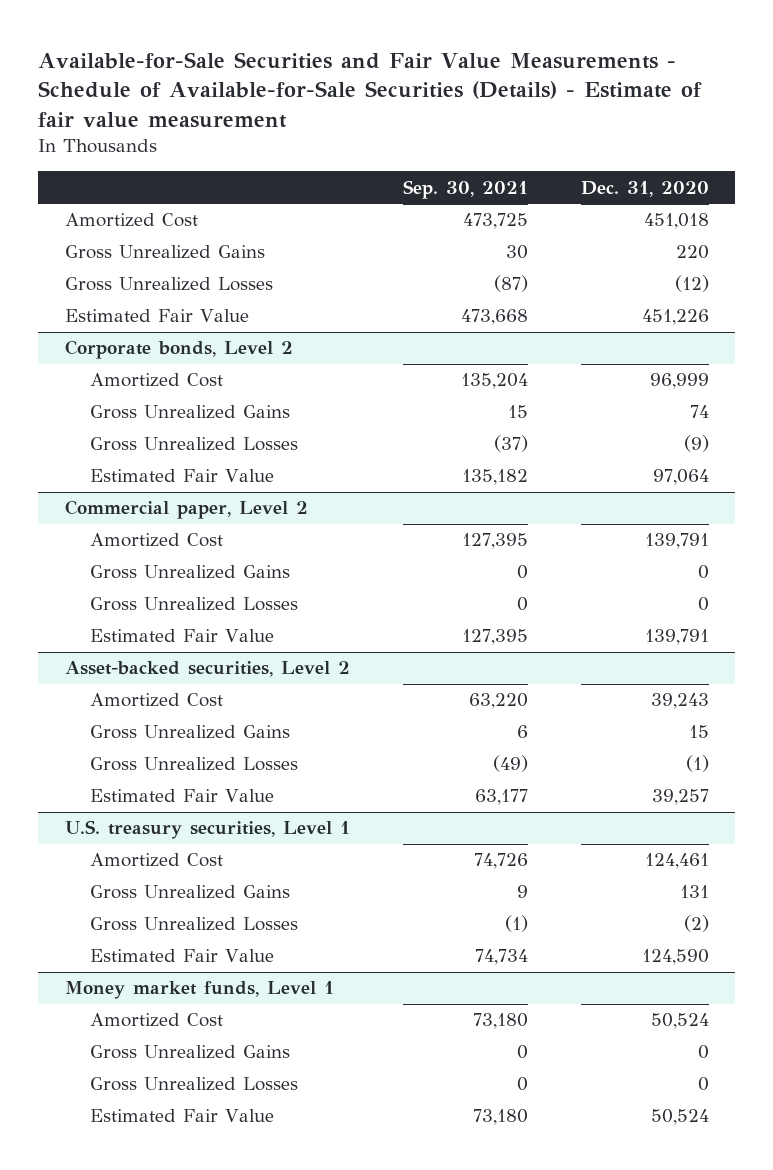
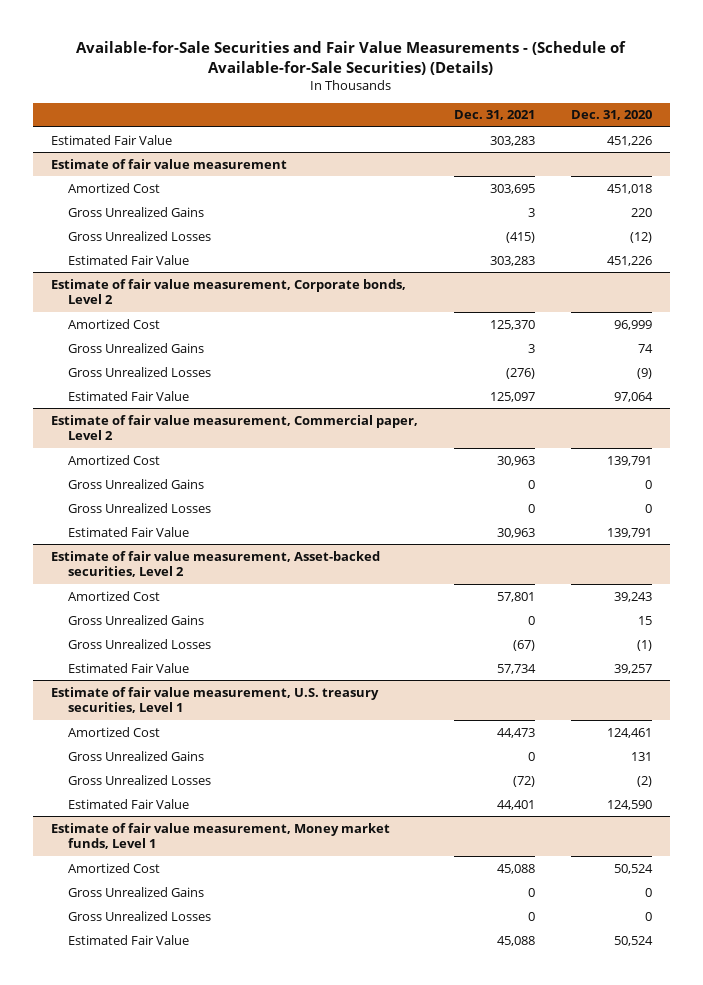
- Available-for-Sale Securities and Fair Value Measurements - Schedule of Available-for-Sale Securities (Details) - Estimate of fair value measurement
+ Available-for-Sale Securities and Fair Value Measurements - (Schedule of Available-for-Sale Securities) (Details)
- | Sep. 30, 2021 | Dec. 31, 2020
+ | Dec. 31, 2021 | Dec. 31, 2020
+ Estimated Fair Value | 303,283 | 451,226
+ Estimate of fair value measurement
- Corporate bonds, Level 2
+ Estimate of fair value measurement, Corporate bonds, Level 2
- Commercial paper, Level 2
+ Estimate of fair value measurement, Commercial paper, Level 2
- Asset-backed securities, Level 2
+ Estimate of fair value measurement, Asset-backed securities, Level 2
- U.S. treasury securities, Level 1
+ Estimate of fair value measurement, U.S. treasury securities, Level 1
- Money market funds, Level 1
+ Estimate of fair value measurement, Money market funds, Level 1

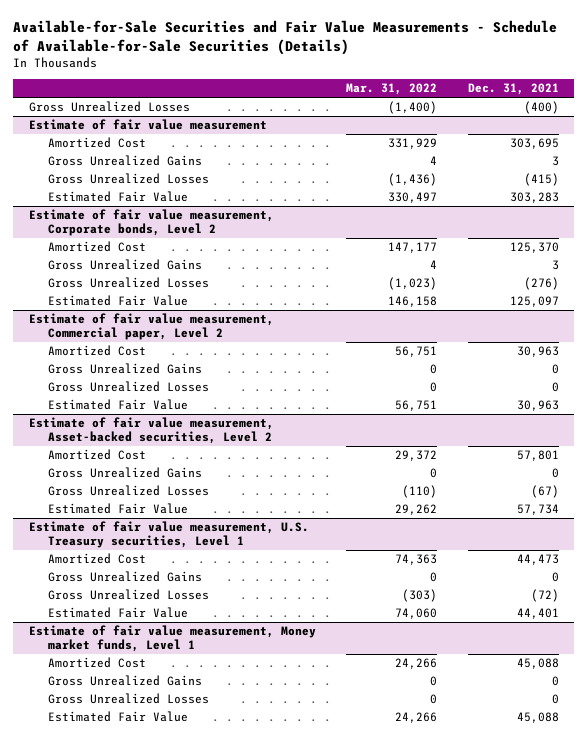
- Available-for-Sale Securities and Fair Value Measurements - (Schedule of Available-for-Sale Securities) (Details)
+ Available-for-Sale Securities and Fair Value Measurements - Schedule of Available-for-Sale Securities (Details)
- | Dec. 31, 2021 | Dec. 31, 2020
+ | Mar. 31, 2022 | Dec. 31, 2021
- Estimated Fair Value | 303,283 | 451,226
+ Gross Unrealized Losses | (1,400) | (400)
- Estimate of fair value measurement, U.S. treasury securities, Level 1
+ Estimate of fair value measurement, U.S. Treasury securities, Level 1

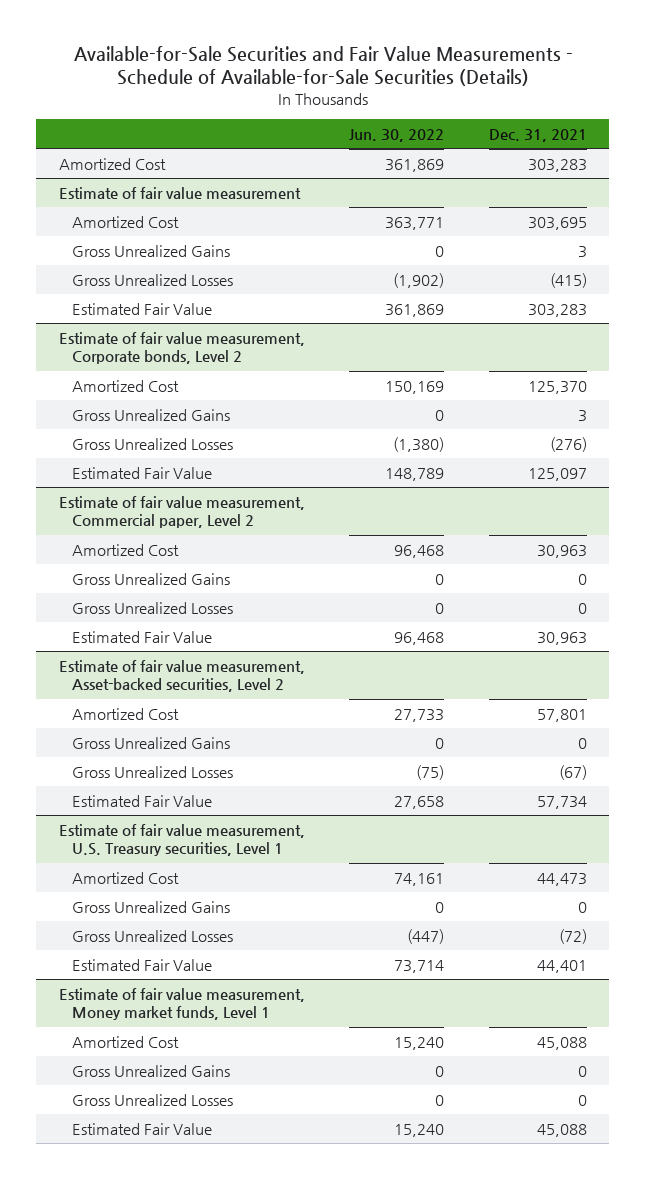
- | Mar. 31, 2022 | Dec. 31, 2021
+ | Jun. 30, 2022 | Dec. 31, 2021
- Gross Unrealized Losses | (1,400) | (400)
+ Amortized Cost | 361,869 | 303,283

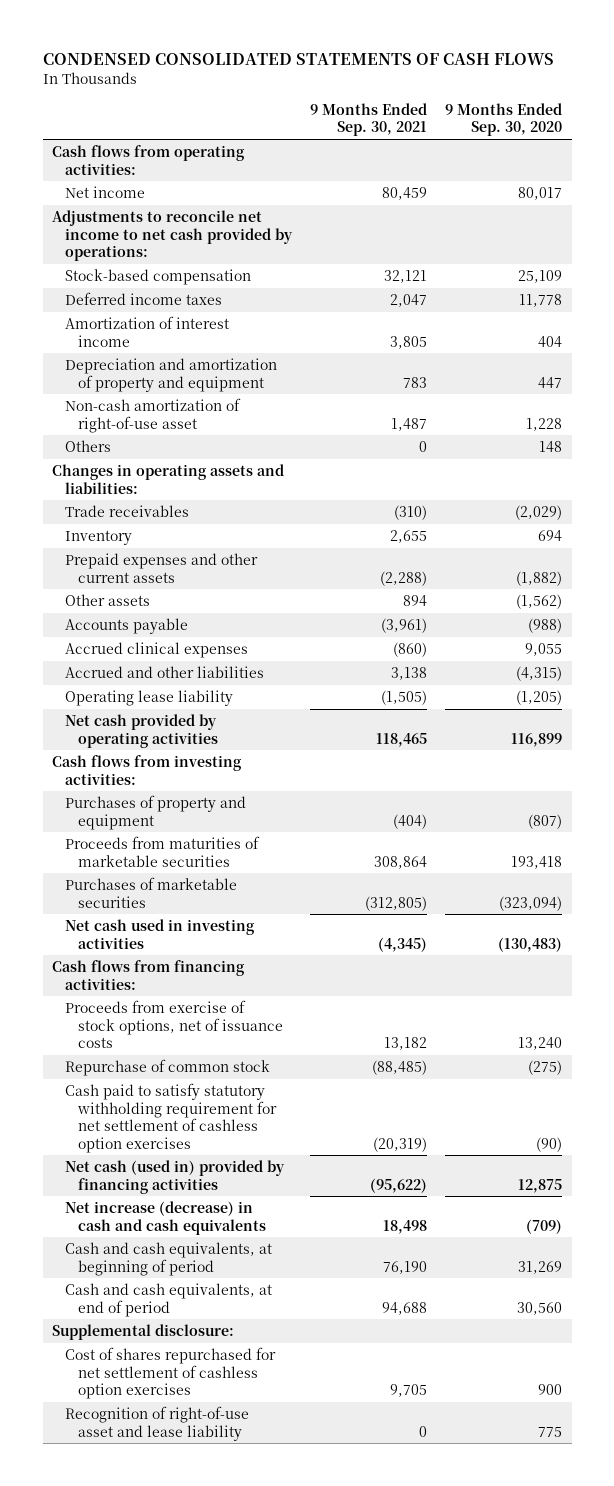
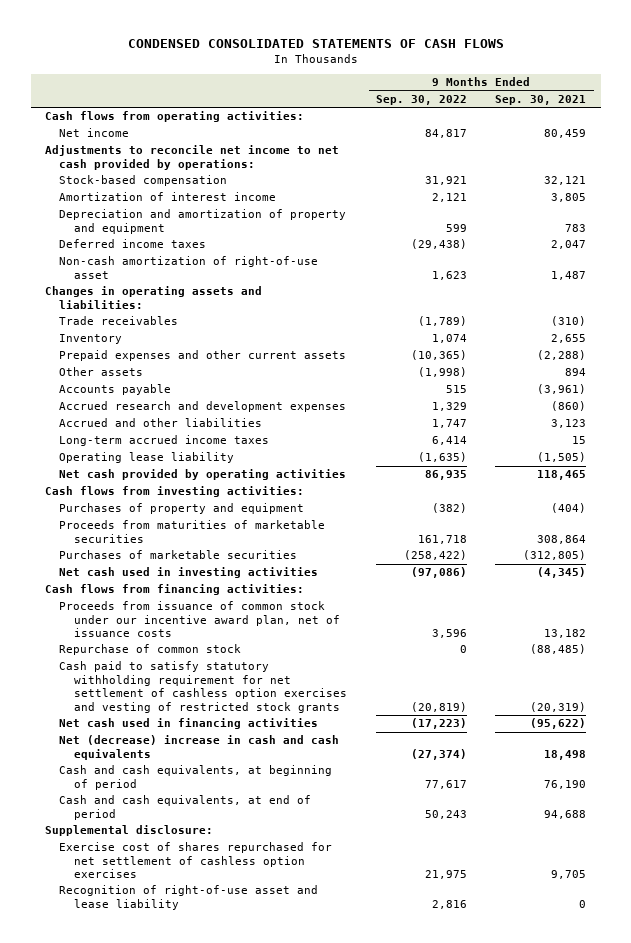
- | 9 Months Ended Sep. 30, 2021 | 9 Months Ended Sep. 30, 2020
+ | 9 Months Ended Sep. 30, 2022 | 9 Months Ended Sep. 30, 2021
moved down: Deferred income taxes | (29,438) | 2,047
- Others | 0 | 148
- Accrued clinical expenses | (860) | 9,055
- Accrued and other liabilities | 3,138 | (4,315)
+ Accrued research and development expenses | 1,329 | (860)
+ Accrued and other liabilities | 1,747 | 3,123
+ Long-term accrued income taxes | 6,414 | 15
- Proceeds from exercise of stock options, net of issuance costs | 13,182 | 13,240
+ Proceeds from issuance of common stock under our incentive award plan, net of issuance costs | 3,596 | 13,182
- Cash paid to satisfy statutory withholding requirement for net settlement of cashless option exercises | (20,319) | (90)
- Net cash (used in) provided by financing activities | (95,622) | 12,875
- Net increase (decrease) in cash and cash equivalents | 18,498 | (709)
+ Cash paid to satisfy statutory withholding requirement for net settlement of cashless option exercises and vesting of restricted stock grants | (20,819) | (20,319)
+ Net cash used in financing activities | (17,223) | (95,622)
+ Net (decrease) increase in cash and cash equivalents | (27,374) | 18,498
- Cost of shares repurchased for net settlement of cashless option exercises | 9,705 | 900
+ Exercise cost of shares repurchased for net settlement of cashless option exercises | 21,975 | 9,705

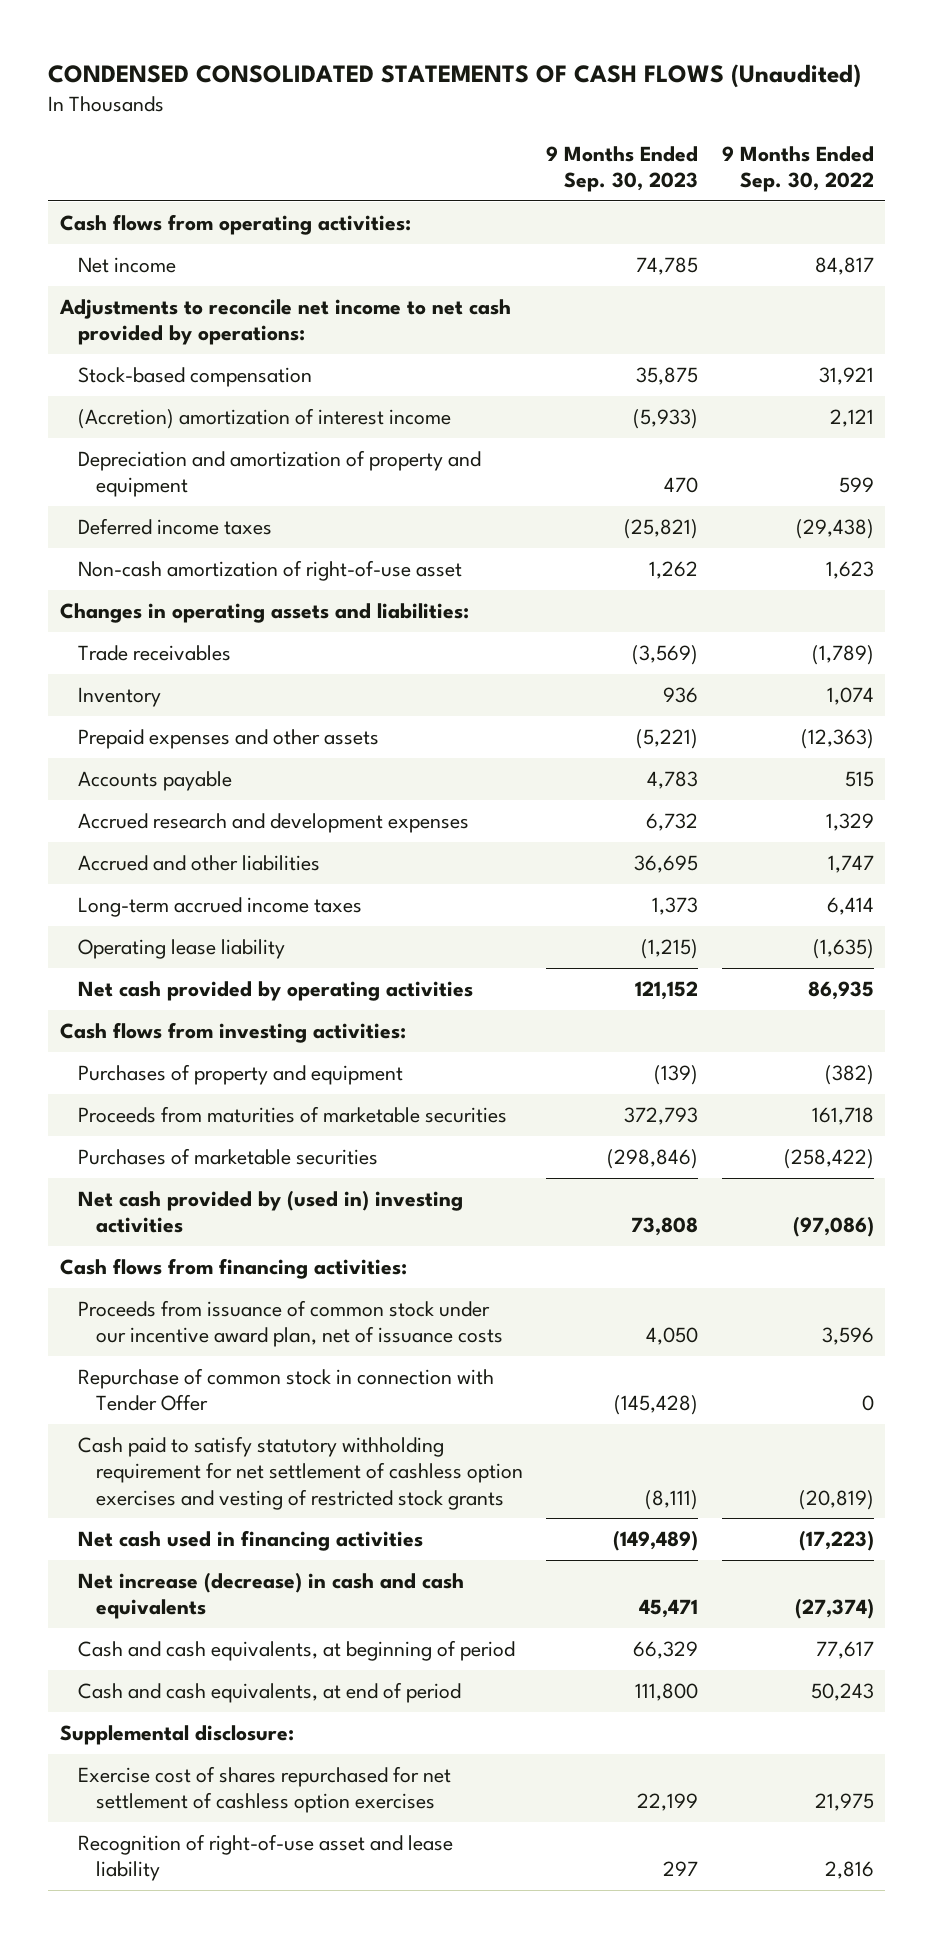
- CONDENSED CONSOLIDATED STATEMENTS OF CASH FLOWS
+ CONDENSED CONSOLIDATED STATEMENTS OF CASH FLOWS (Unaudited)
- | 9 Months Ended Sep. 30, 2022 | 9 Months Ended Sep. 30, 2021
+ | 9 Months Ended Sep. 30, 2023 | 9 Months Ended Sep. 30, 2022
- Amortization of interest income | 2,121 | 3,805
+ (Accretion) amortization of interest income | (5,933) | 2,121
- Prepaid expenses and other current assets | (10,365) | (2,288)
- Other assets | (1,998) | 894
+ Prepaid expenses and other assets | (5,221) | (12,363)
- Net cash used in investing activities | (97,086) | (4,345)
+ Net cash provided by (used in) investing activities | 73,808 | (97,086)
- Repurchase of common stock | 0 | (88,485)
+ Repurchase of common stock in connection with Tender Offer | (145,428) | 0
- Net (decrease) increase in cash and cash equivalents | (27,374) | 18,498
+ Net increase (decrease) in cash and cash equivalents | 45,471 | (27,374)

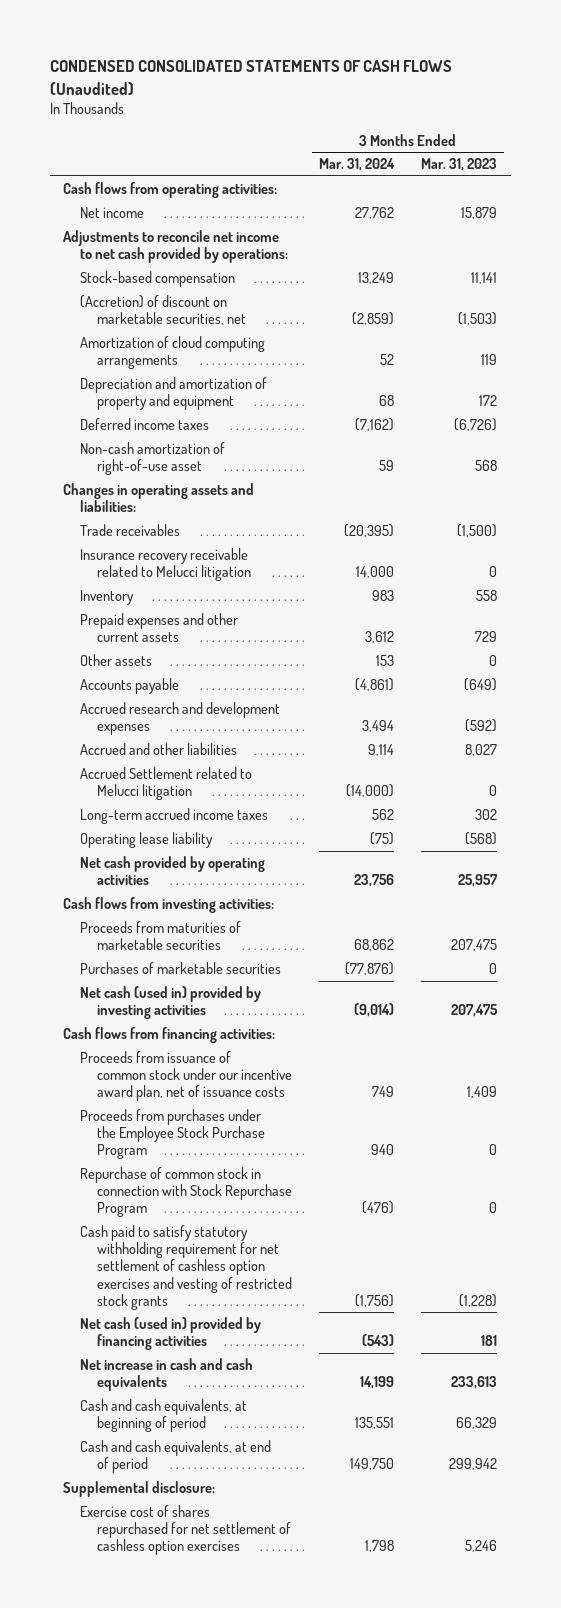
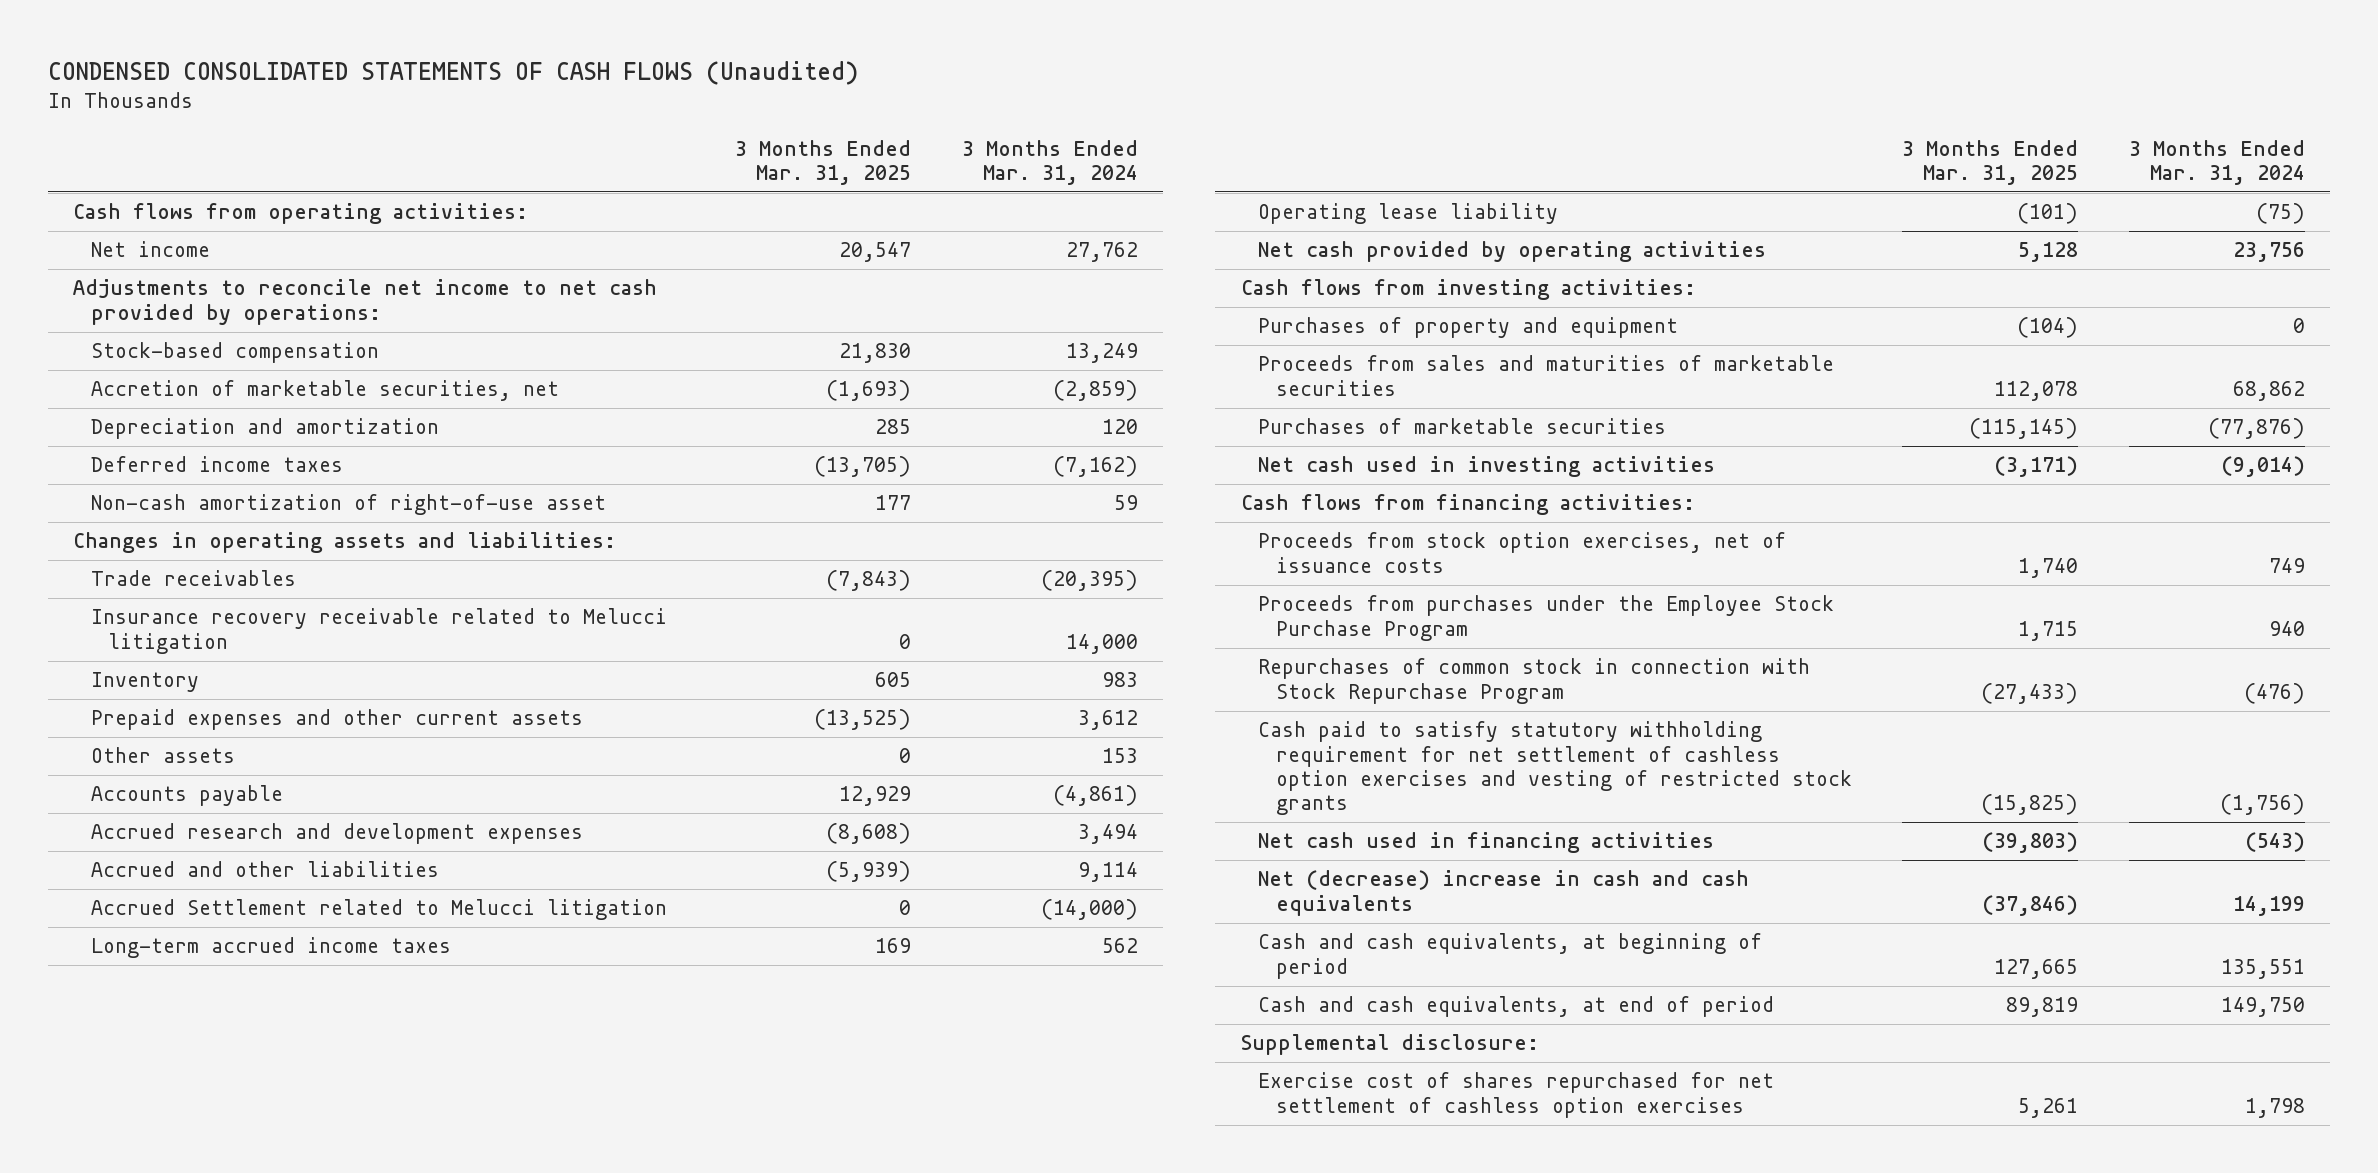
- | 3 Months Ended Mar. 31, 2024 | 3 Months Ended Mar. 31, 2023
+ | 3 Months Ended Mar. 31, 2025 | 3 Months Ended Mar. 31, 2024
- (Accretion) of discount on marketable securities, net | (2,859) | (1,503)
- Amortization of cloud computing arrangements | 52 | 119
- Depreciation and amortization of property and equipment | 68 | 172
+ Accretion of marketable securities, net | (1,693) | (2,859)
+ Depreciation and amortization | 285 | 120
- Proceeds from maturities of marketable securities | 68,862 | 207,475
+ Purchases of property and equipment | (104) | 0
+ Proceeds from sales and maturities of marketable securities | 112,078 | 68,862
- Net cash (used in) provided by investing activities | (9,014) | 207,475
+ Net cash used in investing activities | (3,171) | (9,014)
- Proceeds from issuance of common stock under our incentive award plan, net of issuance costs | 749 | 1,409
+ Proceeds from stock option exercises, net of issuance costs | 1,740 | 749
- Repurchase of common stock in connection with Stock Repurchase Program | (476) | 0
+ Repurchases of common stock in connection with Stock Repurchase Program | (27,433) | (476)
- Net cash (used in) provided by financing activities | (543) | 181
- Net increase in cash and cash equivalents | 14,199 | 233,613
+ Net cash used in financing activities | (39,803) | (543)
+ Net (decrease) increase in cash and cash equivalents | (37,846) | 14,199

